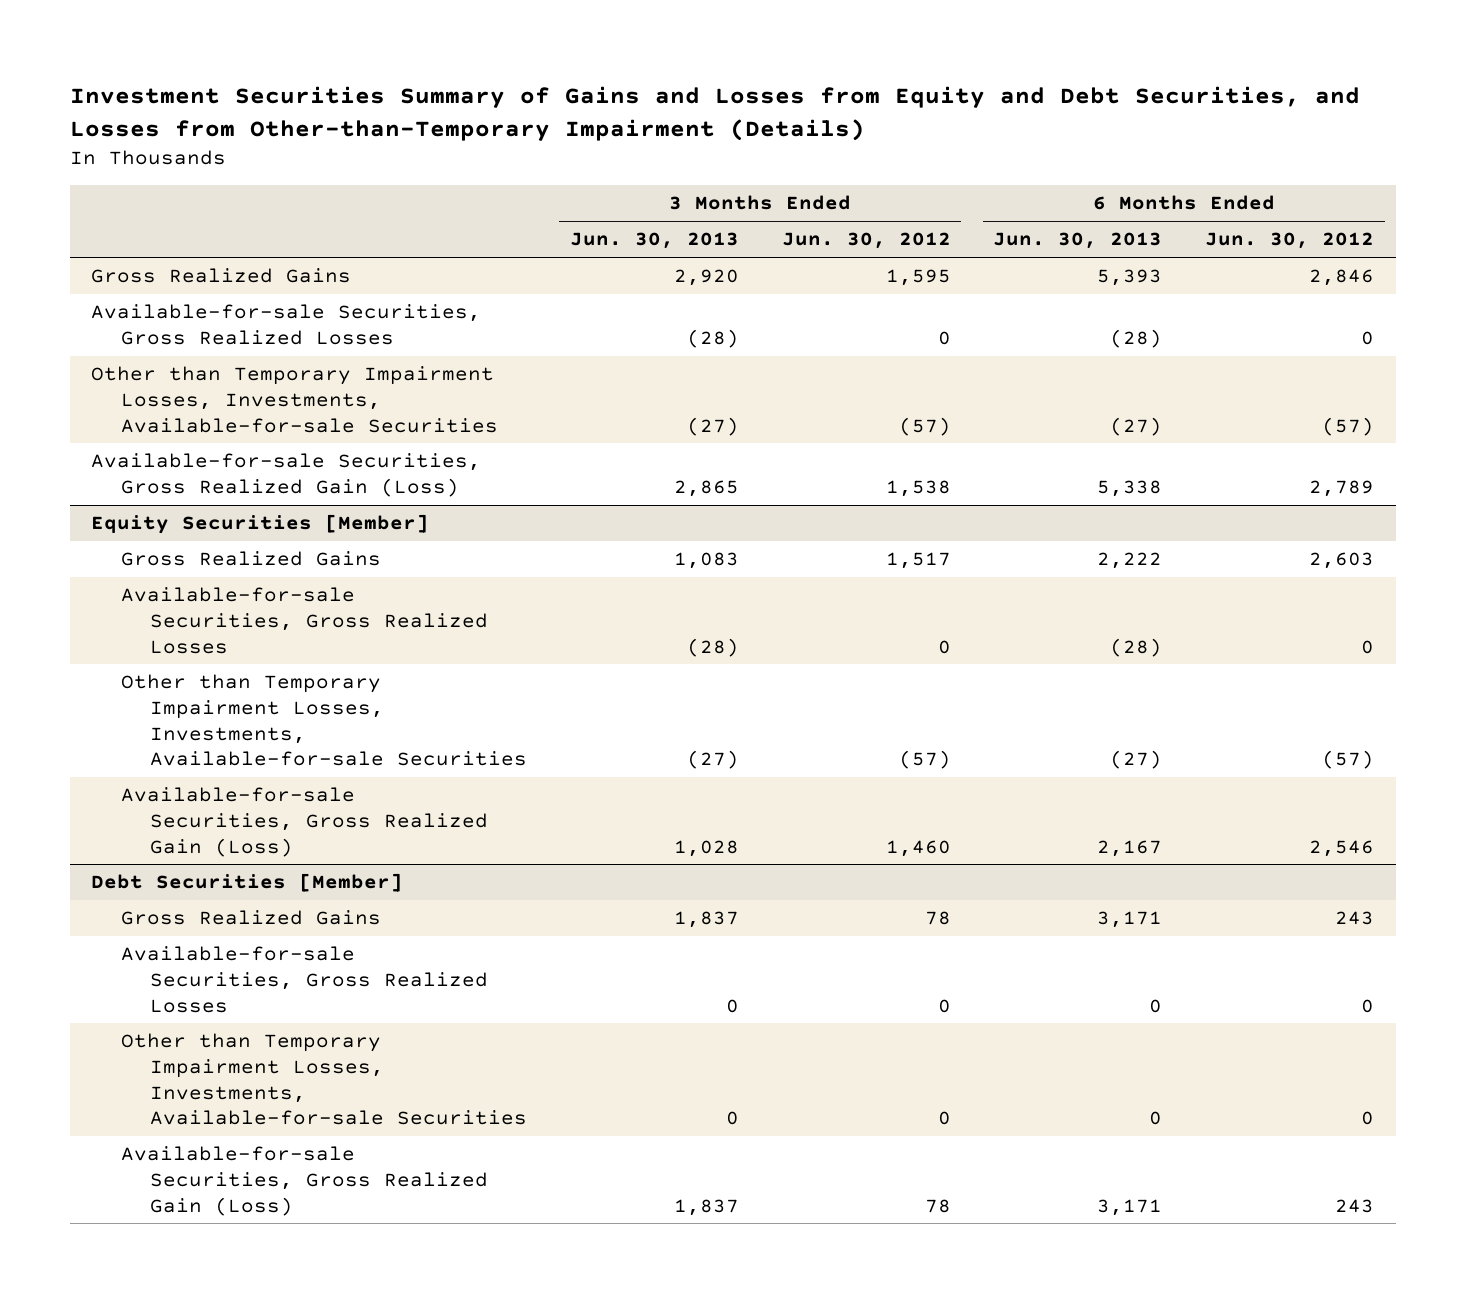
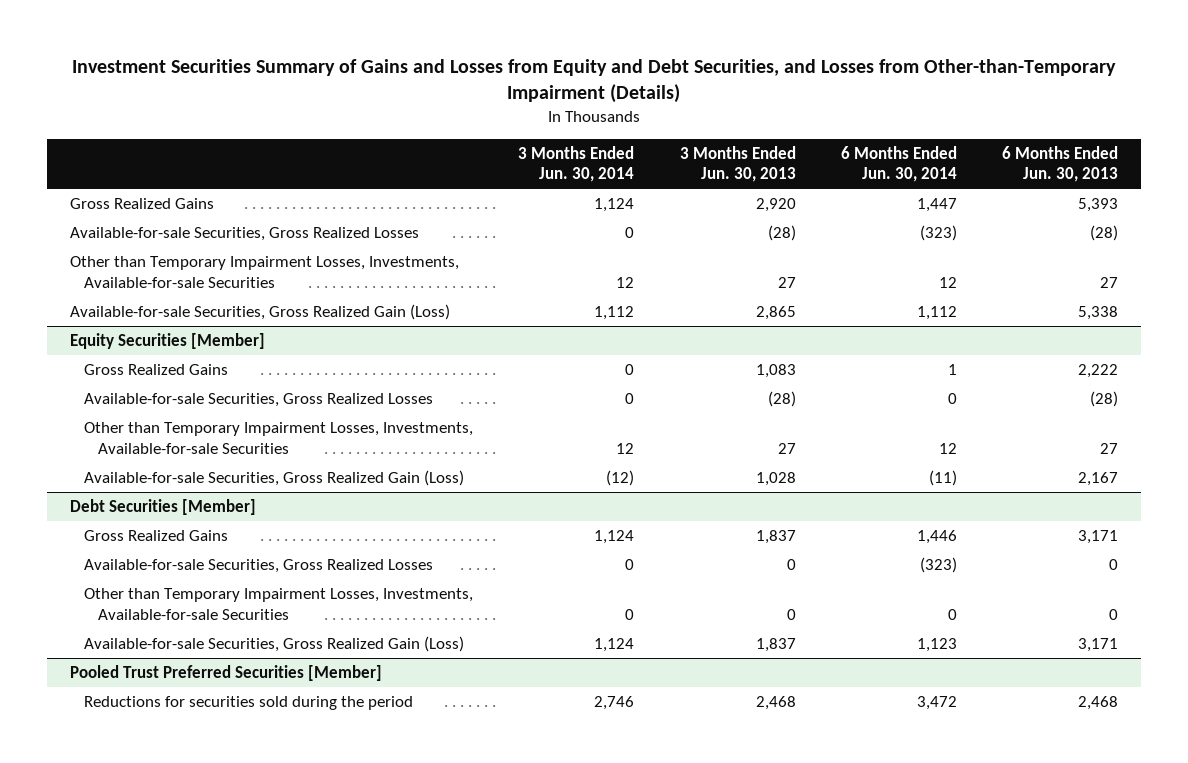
- | 3 Months Ended Jun. 30, 2013 | 3 Months Ended Jun. 30, 2012 | 6 Months Ended Jun. 30, 2013 | 6 Months Ended Jun. 30, 2012
+ | 3 Months Ended Jun. 30, 2014 | 3 Months Ended Jun. 30, 2013 | 6 Months Ended Jun. 30, 2014 | 6 Months Ended Jun. 30, 2013
- Other than Temporary Impairment Losses, Investments, Available-for-sale Securities | (27) | (57) | (27) | (57)
+ Other than Temporary Impairment Losses, Investments, Available-for-sale Securities | 12 | 27 | 12 | 27
@ Equity Securities [Member]
- Other than Temporary Impairment Losses, Investments, Available-for-sale Securities | (27) | (57) | (27) | (57)
+ Other than Temporary Impairment Losses, Investments, Available-for-sale Securities | 12 | 27 | 12 | 27
+ Pooled Trust Preferred Securities [Member]
+ Reductions for securities sold during the period | 2,746 | 2,468 | 3,472 | 2,468

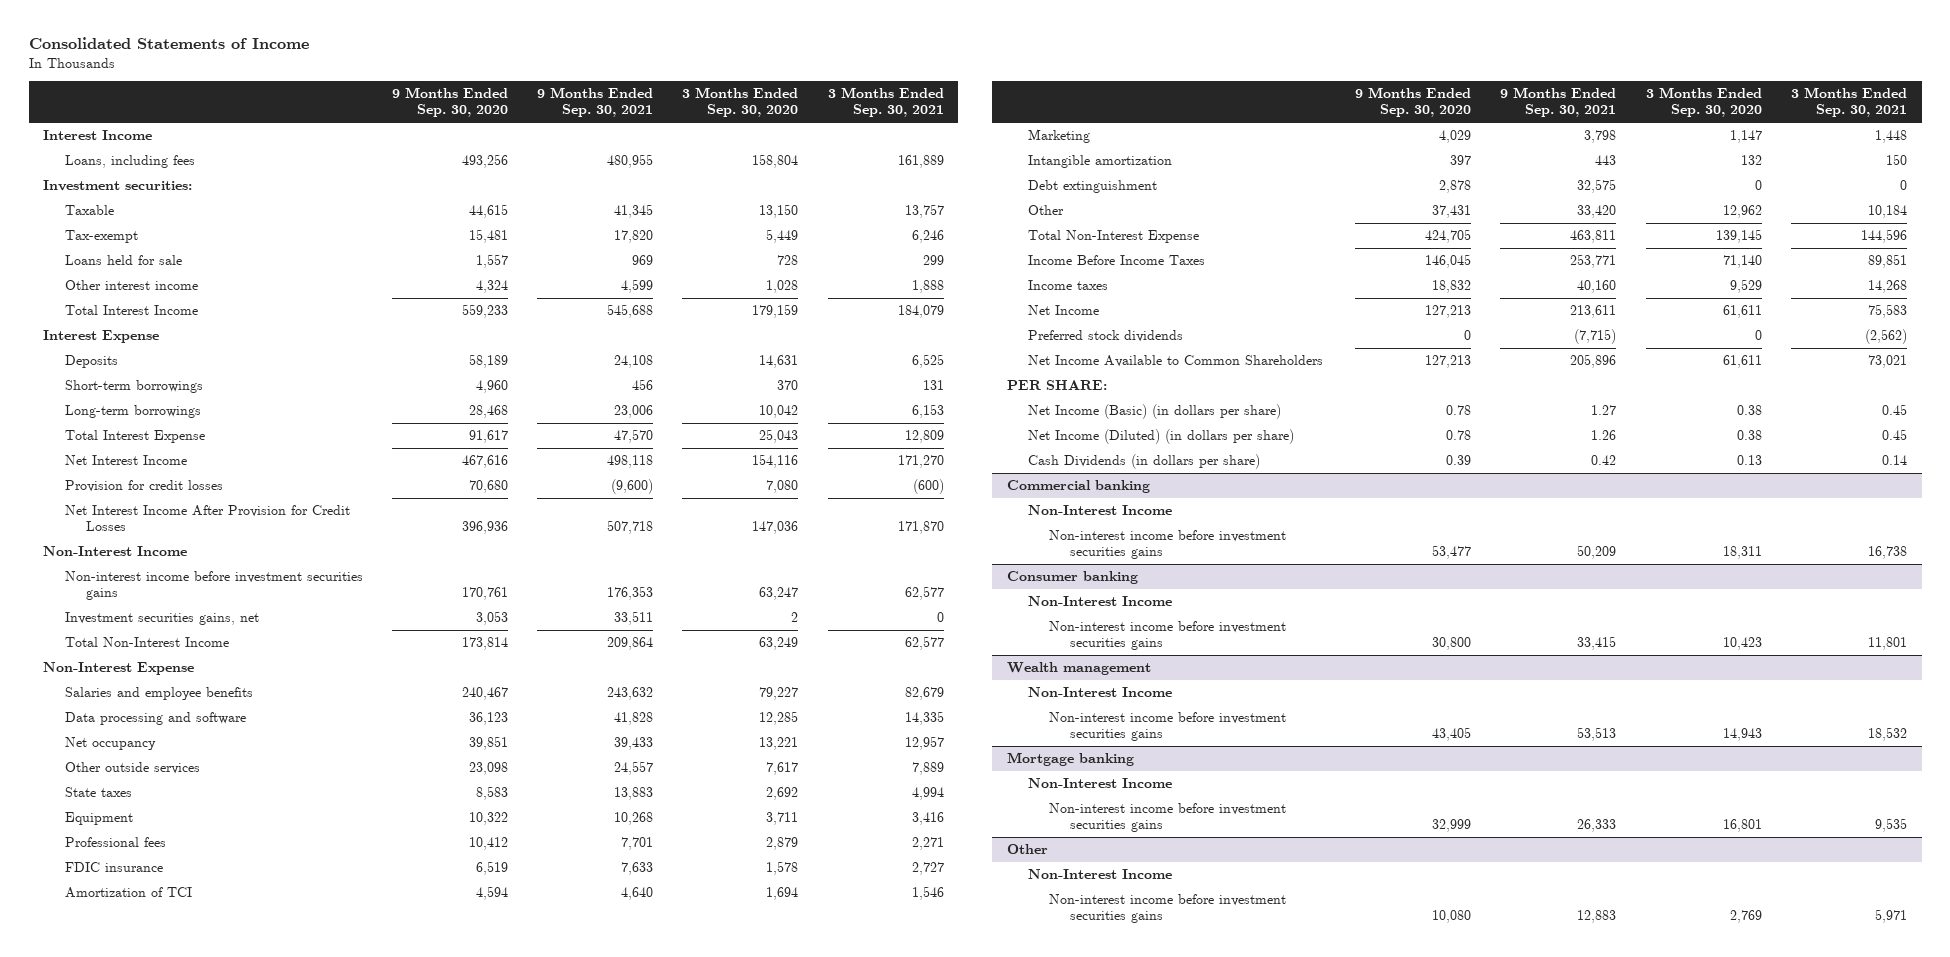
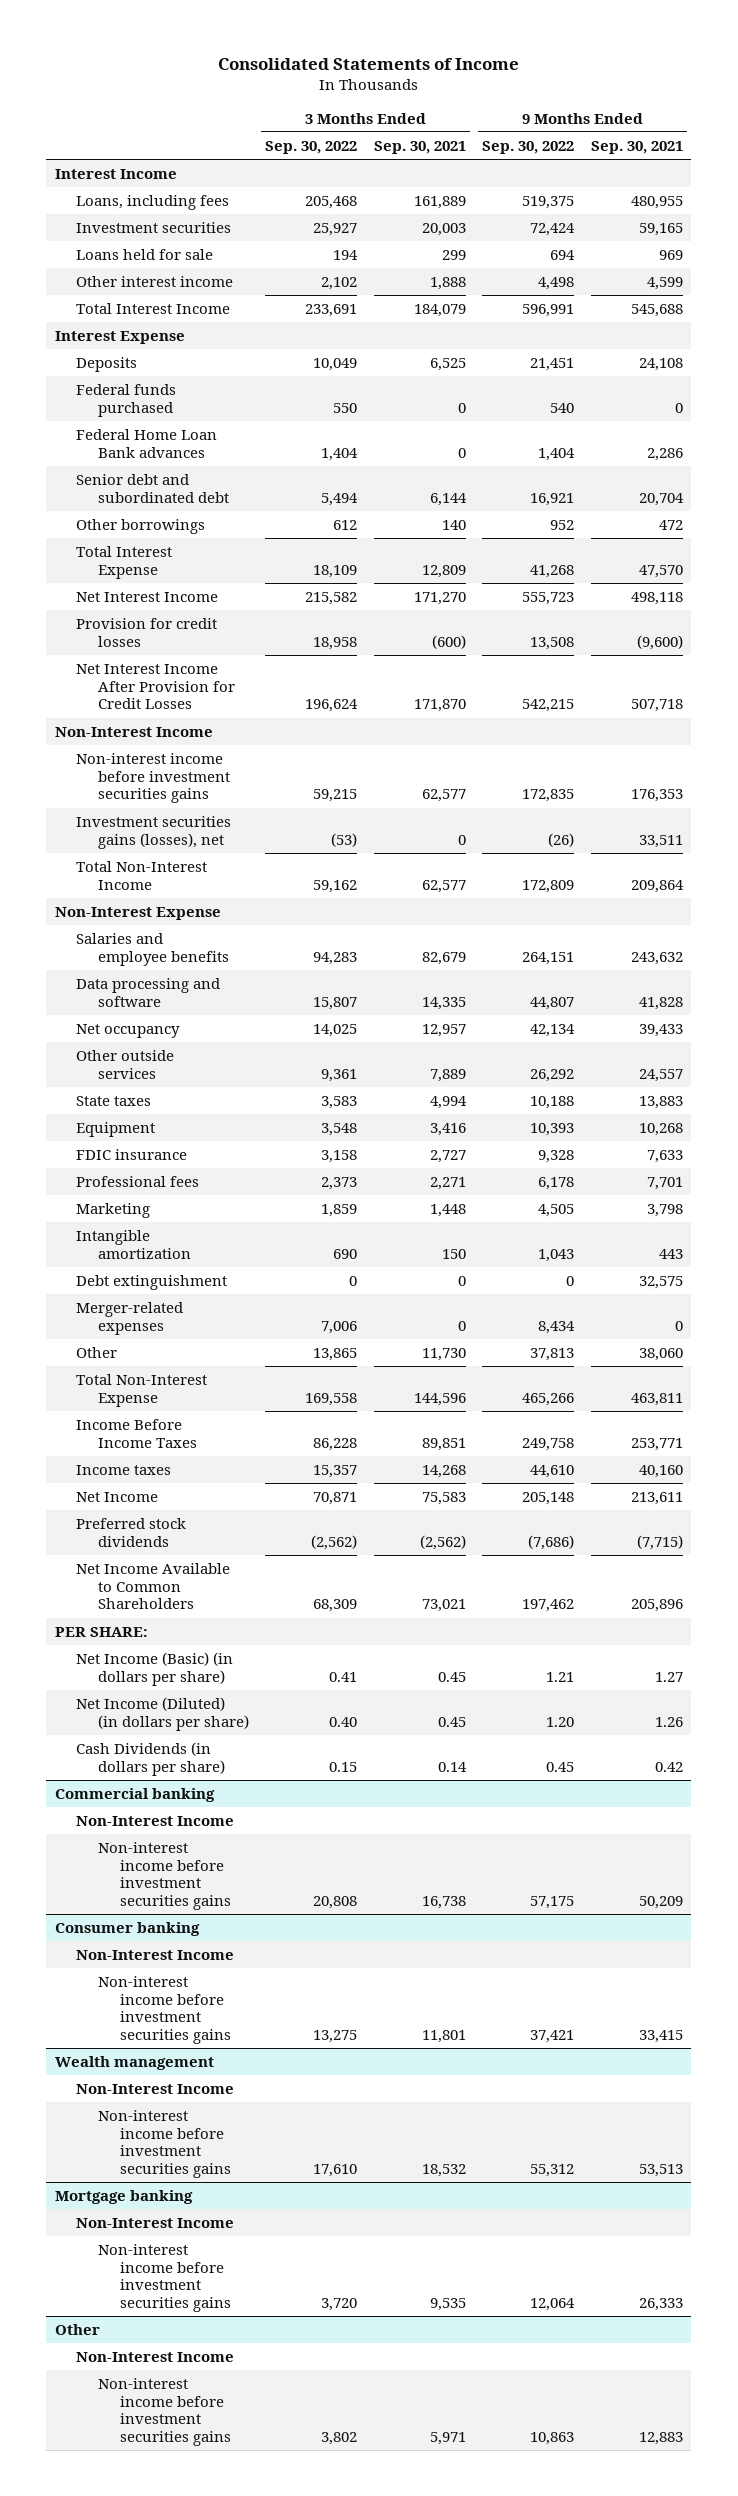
- | 9 Months Ended Sep. 30, 2020 | 9 Months Ended Sep. 30, 2021 | 3 Months Ended Sep. 30, 2020 | 3 Months Ended Sep. 30, 2021
+ | 3 Months Ended Sep. 30, 2022 | 3 Months Ended Sep. 30, 2021 | 9 Months Ended Sep. 30, 2022 | 9 Months Ended Sep. 30, 2021
- Investment securities:
- Taxable | 44,615 | 41,345 | 13,150 | 13,757
- Tax-exempt | 15,481 | 17,820 | 5,449 | 6,246
+ Investment securities | 25,927 | 20,003 | 72,424 | 59,165
- Short-term borrowings | 4,960 | 456 | 370 | 131
- Long-term borrowings | 28,468 | 23,006 | 10,042 | 6,153
+ Federal funds purchased | 550 | 0 | 540 | 0
+ Federal Home Loan Bank advances | 1,404 | 0 | 1,404 | 2,286
+ Senior debt and subordinated debt | 5,494 | 6,144 | 16,921 | 20,704
+ Other borrowings | 612 | 140 | 952 | 472
- Investment securities gains, net | 3,053 | 33,511 | 2 | 0
+ Investment securities gains (losses), net | (53) | 0 | (26) | 33,511
- Amortization of TCI | 4,594 | 4,640 | 1,694 | 1,546
moved down: Professional fees | 2,373 | 2,271 | 6,178 | 7,701
- Other | 37,431 | 33,420 | 12,962 | 10,184
+ Merger-related expenses | 7,006 | 0 | 8,434 | 0
+ Other | 13,865 | 11,730 | 37,813 | 38,060

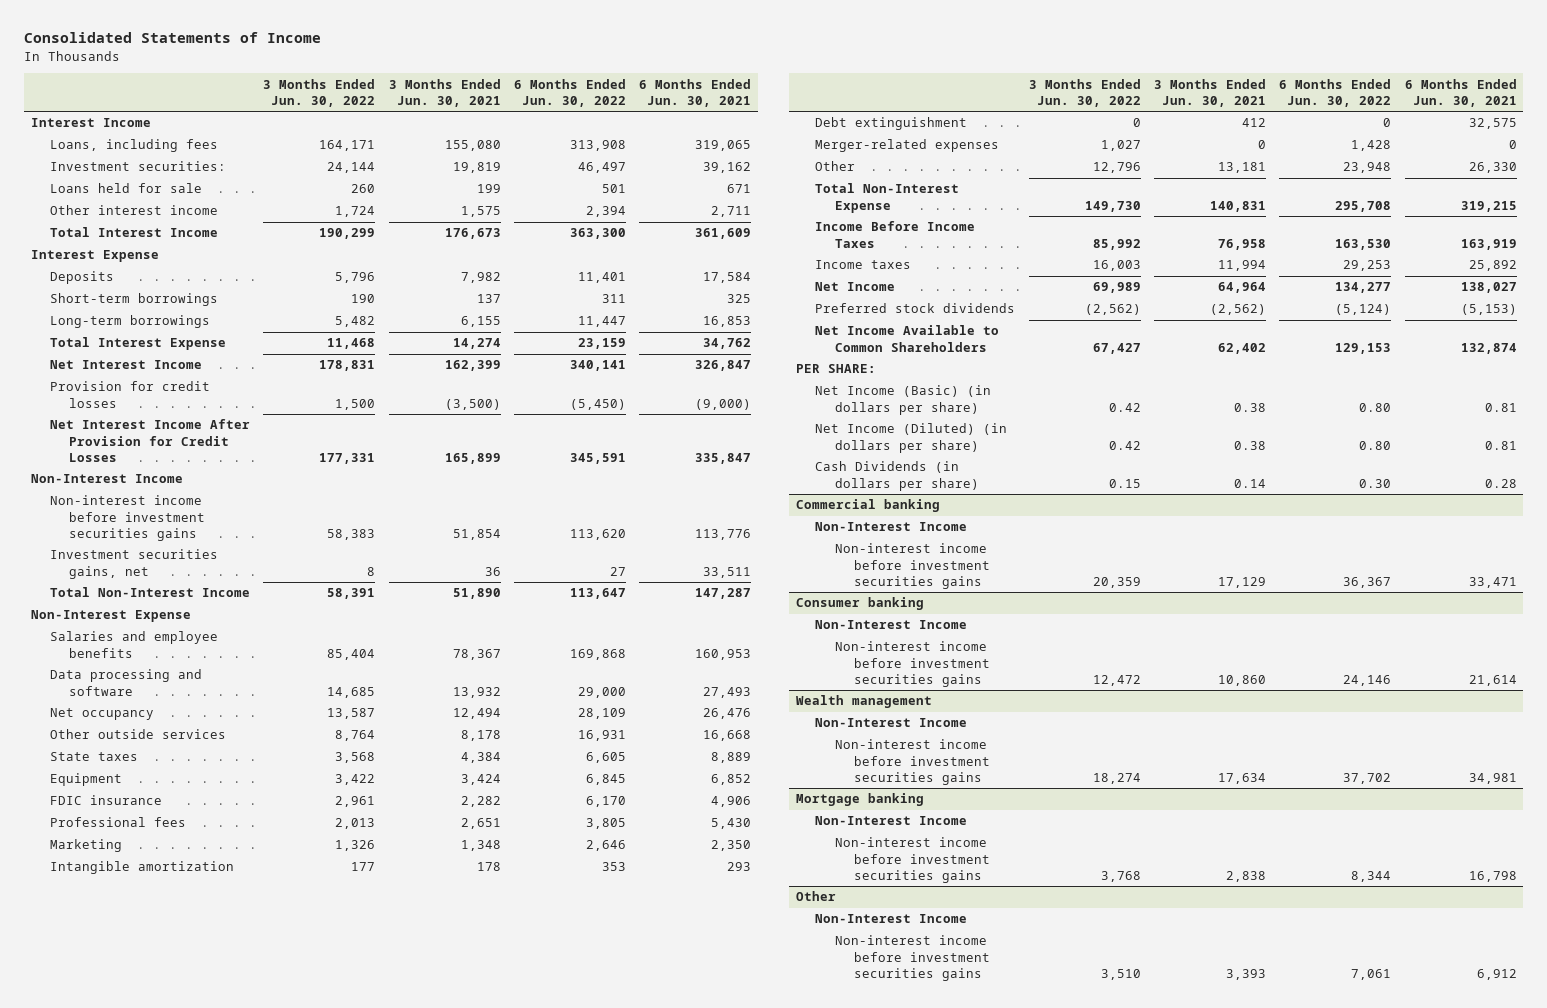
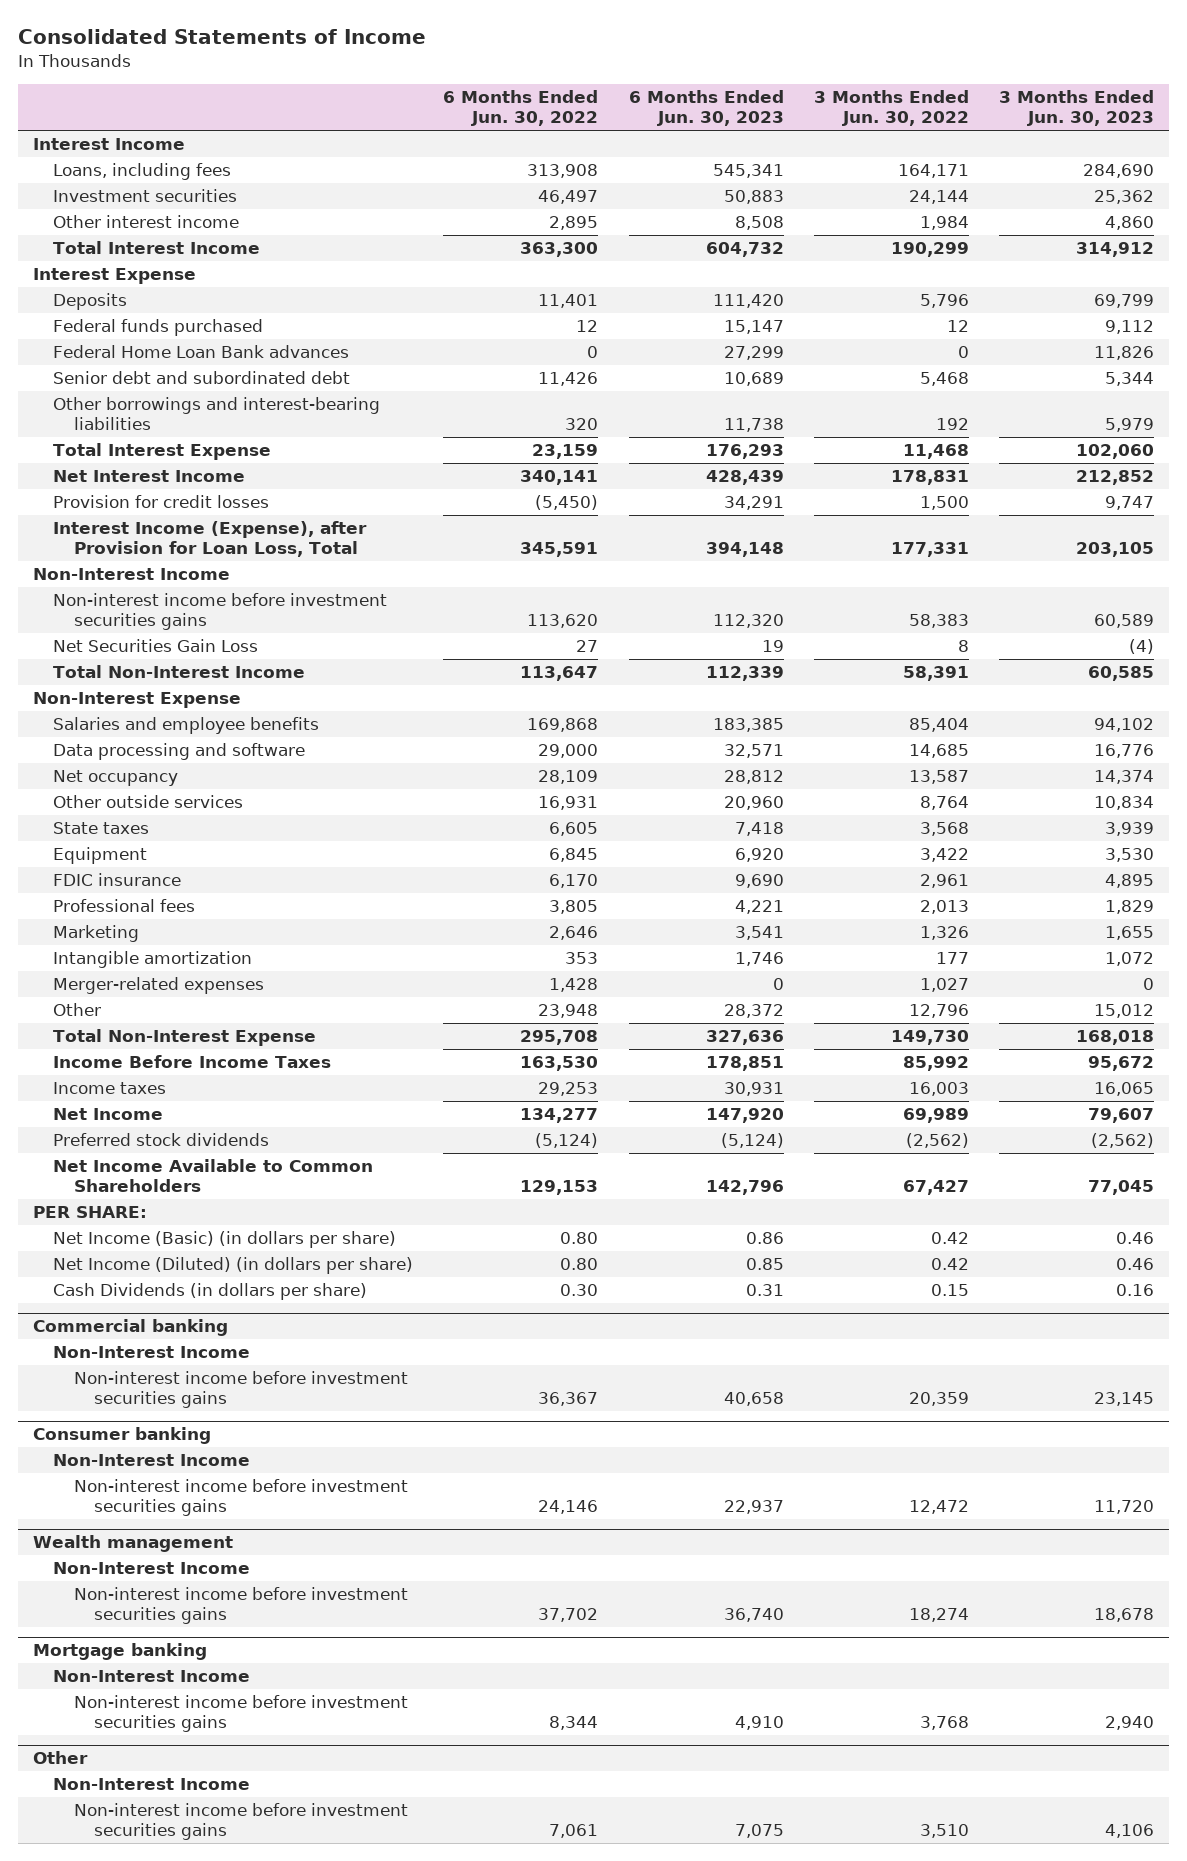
- | 3 Months Ended Jun. 30, 2022 | 3 Months Ended Jun. 30, 2021 | 6 Months Ended Jun. 30, 2022 | 6 Months Ended Jun. 30, 2021
+ | 6 Months Ended Jun. 30, 2022 | 6 Months Ended Jun. 30, 2023 | 3 Months Ended Jun. 30, 2022 | 3 Months Ended Jun. 30, 2023
- Investment securities: | 24,144 | 19,819 | 46,497 | 39,162
- Loans held for sale | 260 | 199 | 501 | 671
- Other interest income | 1,724 | 1,575 | 2,394 | 2,711
+ Investment securities | 46,497 | 50,883 | 24,144 | 25,362
+ Other interest income | 2,895 | 8,508 | 1,984 | 4,860
- Short-term borrowings | 190 | 137 | 311 | 325
- Long-term borrowings | 5,482 | 6,155 | 11,447 | 16,853
+ Federal funds purchased | 12 | 15,147 | 12 | 9,112
+ Federal Home Loan Bank advances | 0 | 27,299 | 0 | 11,826
+ Senior debt and subordinated debt | 11,426 | 10,689 | 5,468 | 5,344
+ Other borrowings and interest-bearing liabilities | 320 | 11,738 | 192 | 5,979
- Net Interest Income After Provision for Credit Losses | 177,331 | 165,899 | 345,591 | 335,847
+ Interest Income (Expense), after Provision for Loan Loss, Total | 345,591 | 394,148 | 177,331 | 203,105
- Investment securities gains, net | 8 | 36 | 27 | 33,511
+ Net Securities Gain Loss | 27 | 19 | 8 | (4)
- Debt extinguishment | 0 | 412 | 0 | 32,575

